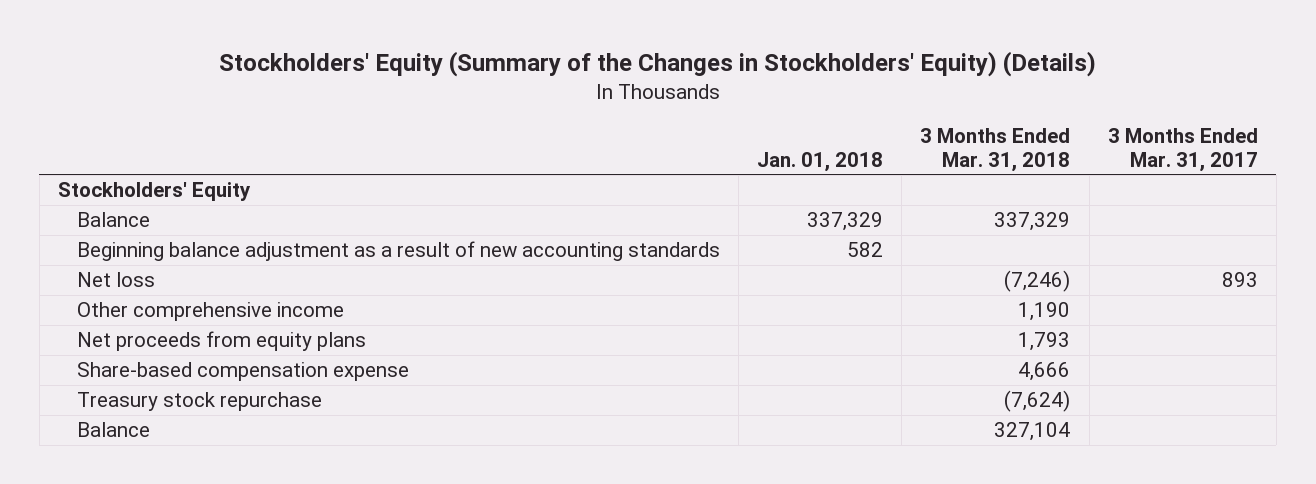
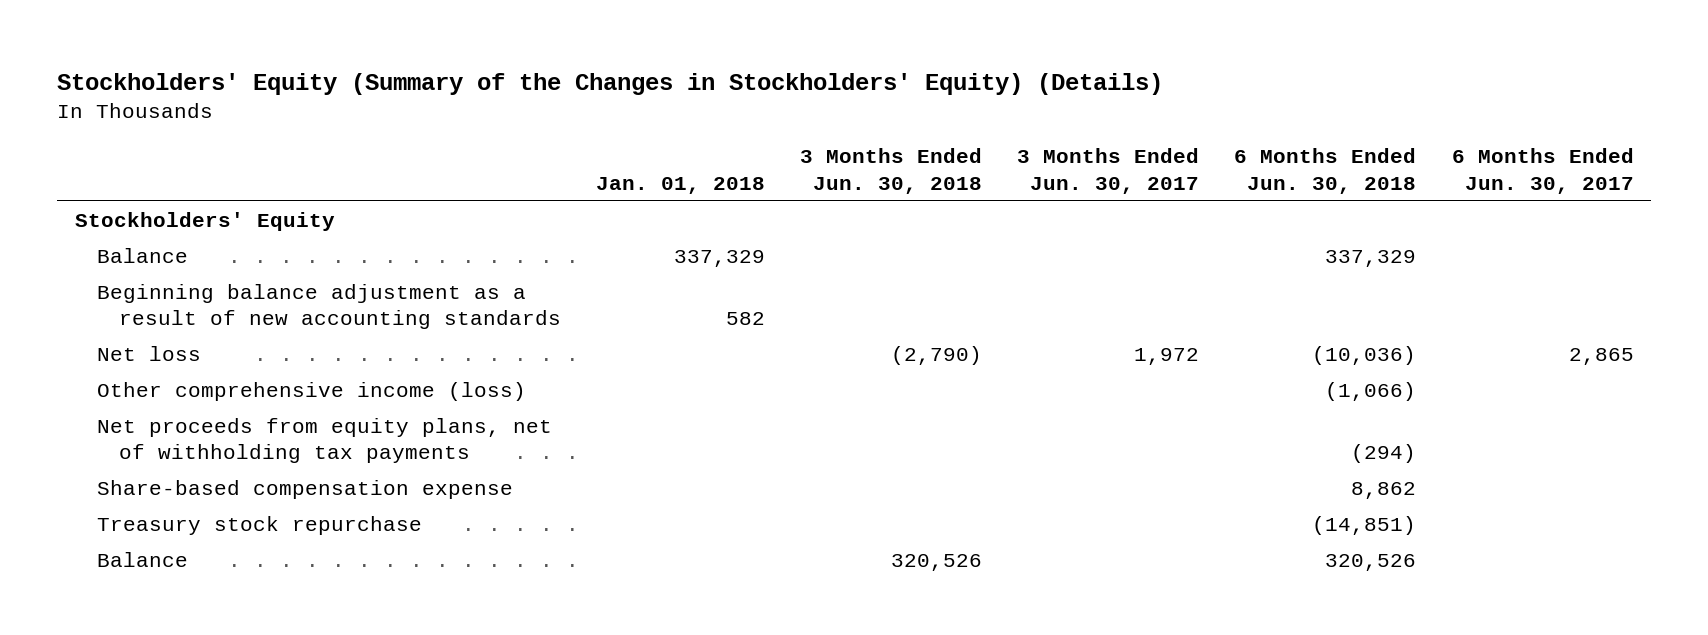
- | Jan. 01, 2018 | 3 Months Ended Mar. 31, 2018 | 3 Months Ended Mar. 31, 2017
+ | Jan. 01, 2018 | 3 Months Ended Jun. 30, 2018 | 3 Months Ended Jun. 30, 2017 | 6 Months Ended Jun. 30, 2018 | 6 Months Ended Jun. 30, 2017
- Other comprehensive income | | 1,190 |
- Net proceeds from equity plans | | 1,793 |
+ Other comprehensive income (loss) | | | | (1,066) |
+ Net proceeds from equity plans, net of withholding tax payments | | | | (294) |

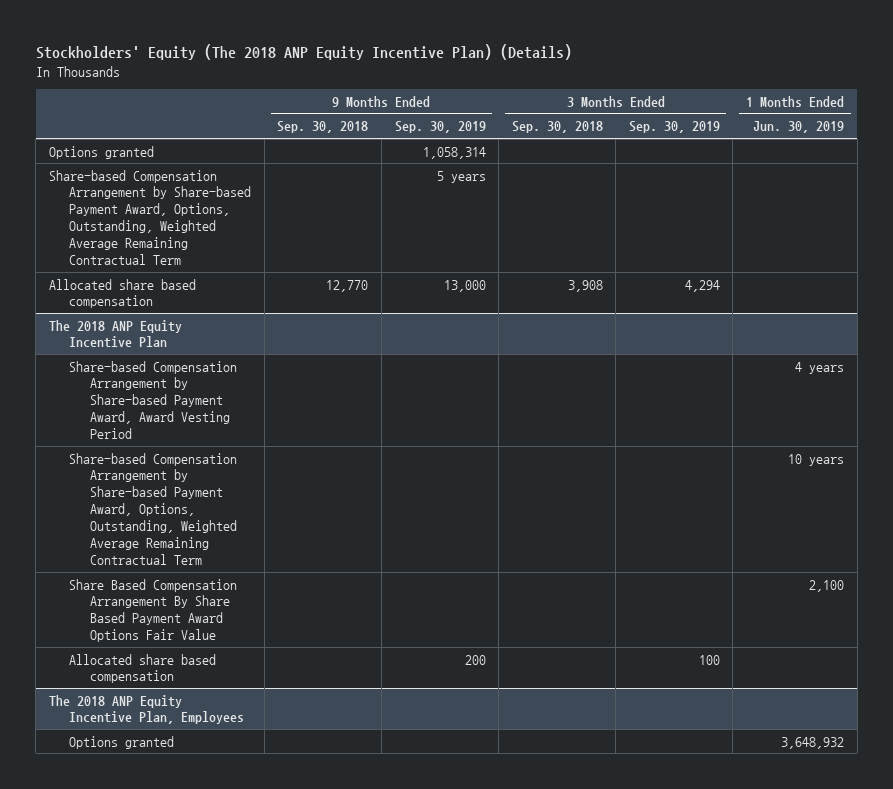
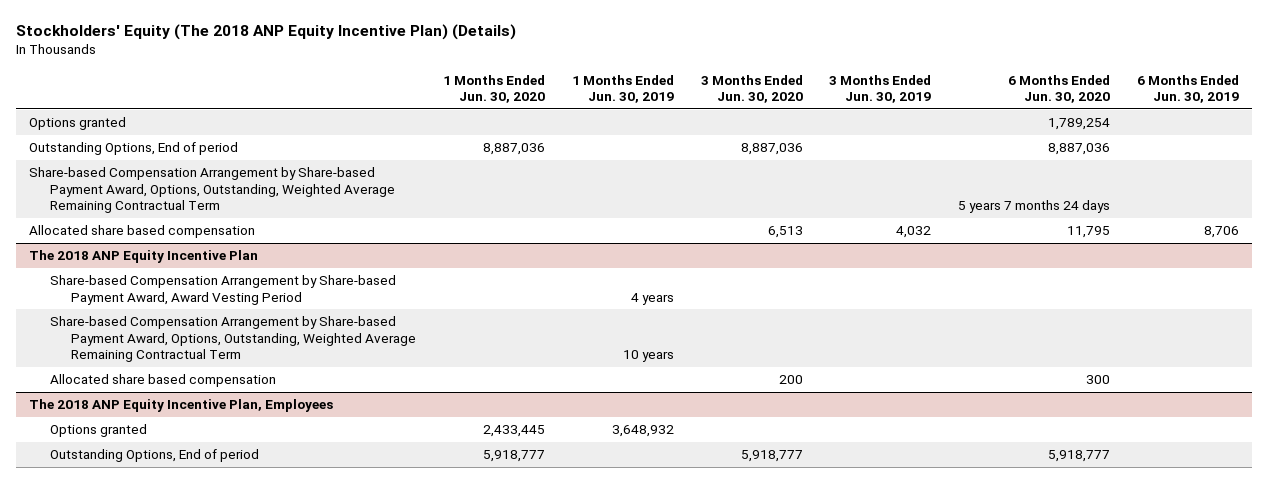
- | 9 Months Ended Sep. 30, 2018 | 9 Months Ended Sep. 30, 2019 | 3 Months Ended Sep. 30, 2018 | 3 Months Ended Sep. 30, 2019 | 1 Months Ended Jun. 30, 2019
+ | 1 Months Ended Jun. 30, 2020 | 1 Months Ended Jun. 30, 2019 | 3 Months Ended Jun. 30, 2020 | 3 Months Ended Jun. 30, 2019 | 6 Months Ended Jun. 30, 2020 | 6 Months Ended Jun. 30, 2019
+ Outstanding Options, End of period | 8,887,036 | | 8,887,036 | | 8,887,036 |
@ The 2018 ANP Equity Incentive Plan
- Share Based Compensation Arrangement By Share Based Payment Award Options Fair Value | | | | | 2,100
@ The 2018 ANP Equity Incentive Plan, Employees
+ Outstanding Options, End of period | 5,918,777 | | 5,918,777 | | 5,918,777 |

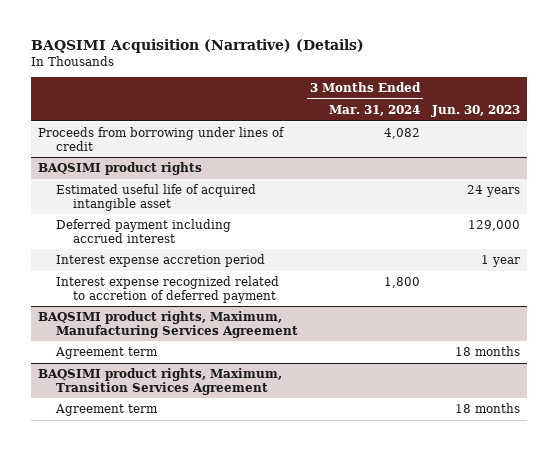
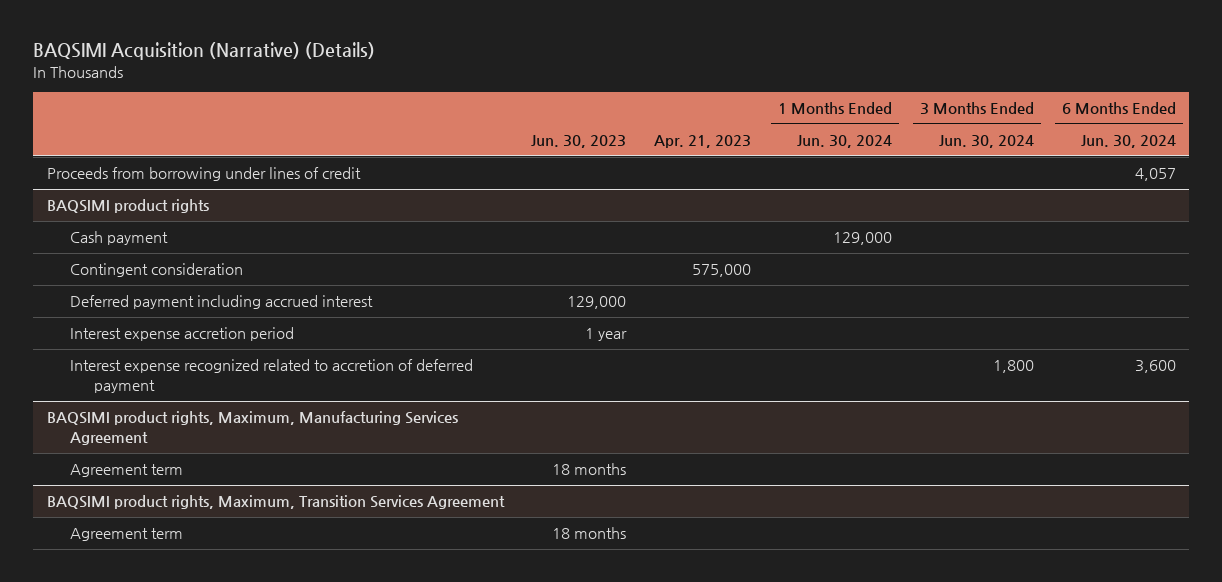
- | 3 Months Ended Mar. 31, 2024 | Jun. 30, 2023
+ | Jun. 30, 2023 | Apr. 21, 2023 | 1 Months Ended Jun. 30, 2024 | 3 Months Ended Jun. 30, 2024 | 6 Months Ended Jun. 30, 2024
@ BAQSIMI product rights
- Estimated useful life of acquired intangible asset | | 24 years
+ Cash payment | | | 129,000 | |
+ Contingent consideration | | 575,000 | | |

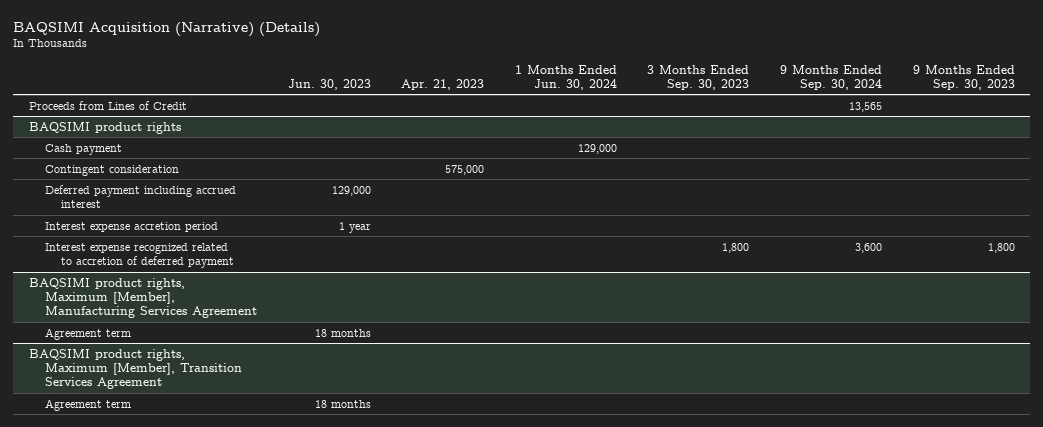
- | Jun. 30, 2023 | Apr. 21, 2023 | 1 Months Ended Jun. 30, 2024 | 3 Months Ended Jun. 30, 2024 | 6 Months Ended Jun. 30, 2024
+ | Jun. 30, 2023 | Apr. 21, 2023 | 1 Months Ended Jun. 30, 2024 | 3 Months Ended Sep. 30, 2023 | 9 Months Ended Sep. 30, 2024 | 9 Months Ended Sep. 30, 2023
- Proceeds from borrowing under lines of credit | | | | | 4,057
+ Proceeds from Lines of Credit | | | | | 13,565 |
- BAQSIMI product rights, Maximum, Manufacturing Services Agreement
+ BAQSIMI product rights, Maximum [Member], Manufacturing Services Agreement
- BAQSIMI product rights, Maximum, Transition Services Agreement
+ BAQSIMI product rights, Maximum [Member], Transition Services Agreement

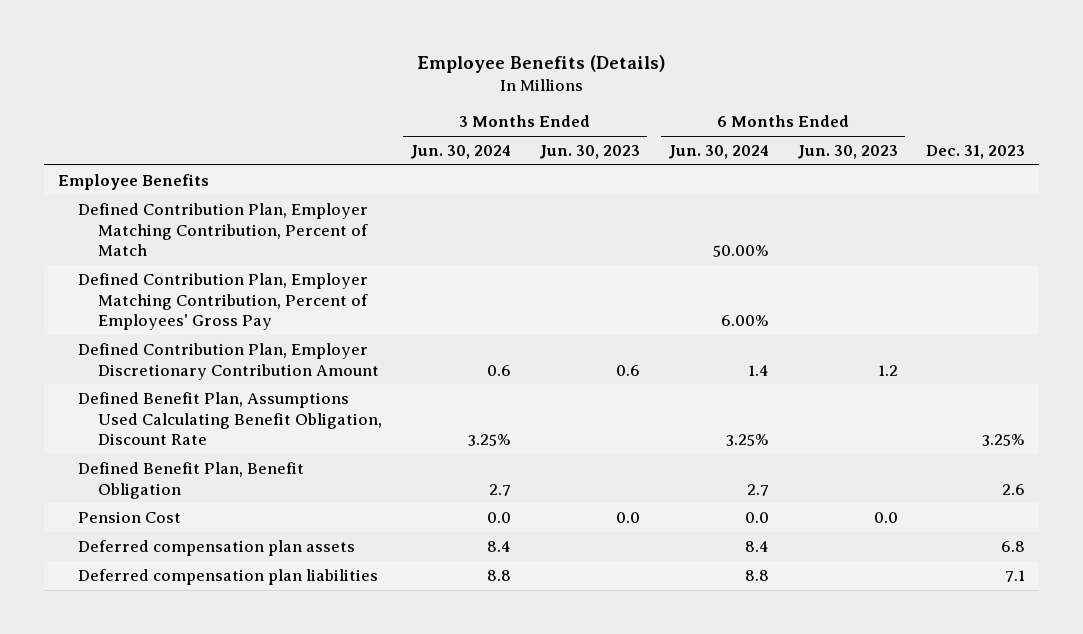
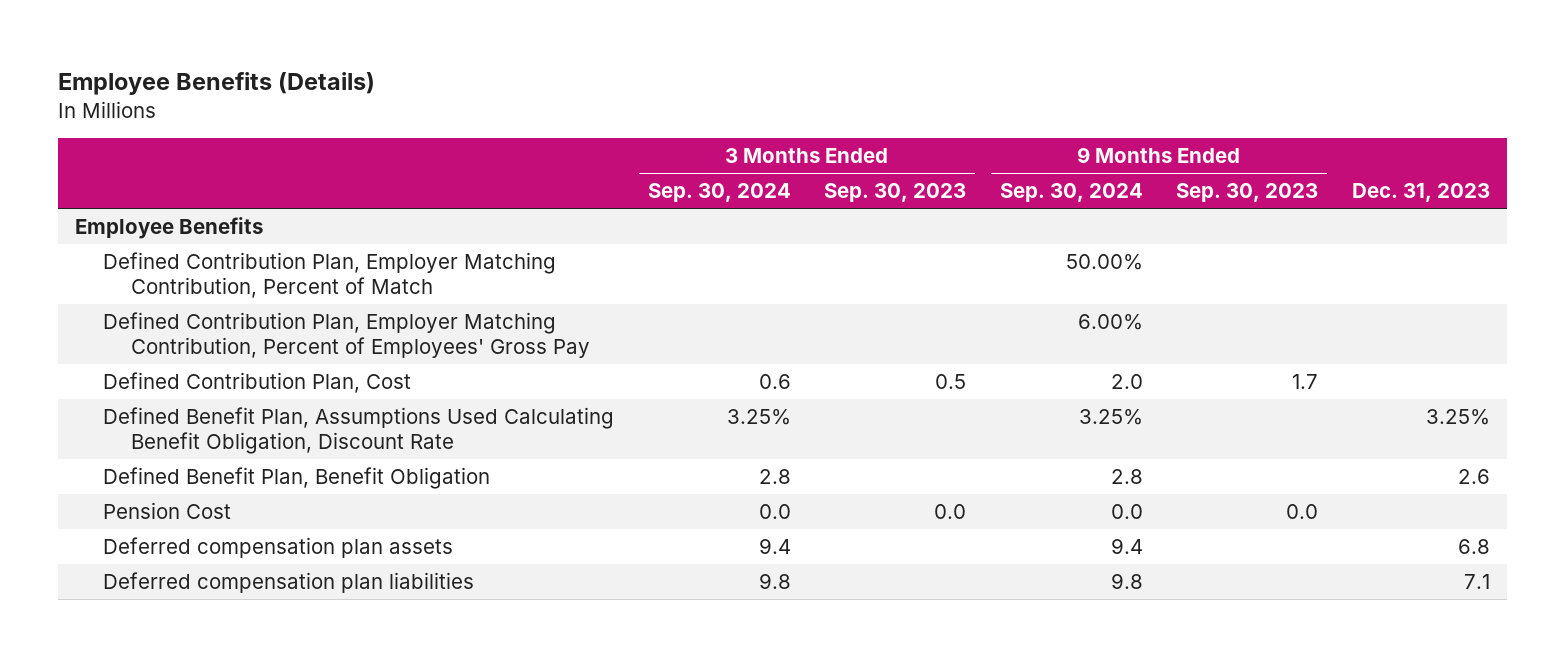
- | 3 Months Ended Jun. 30, 2024 | 3 Months Ended Jun. 30, 2023 | 6 Months Ended Jun. 30, 2024 | 6 Months Ended Jun. 30, 2023 | Dec. 31, 2023
+ | 3 Months Ended Sep. 30, 2024 | 3 Months Ended Sep. 30, 2023 | 9 Months Ended Sep. 30, 2024 | 9 Months Ended Sep. 30, 2023 | Dec. 31, 2023
- Defined Contribution Plan, Employer Discretionary Contribution Amount | 0.6 | 0.6 | 1.4 | 1.2 |
+ Defined Contribution Plan, Cost | 0.6 | 0.5 | 2.0 | 1.7 |

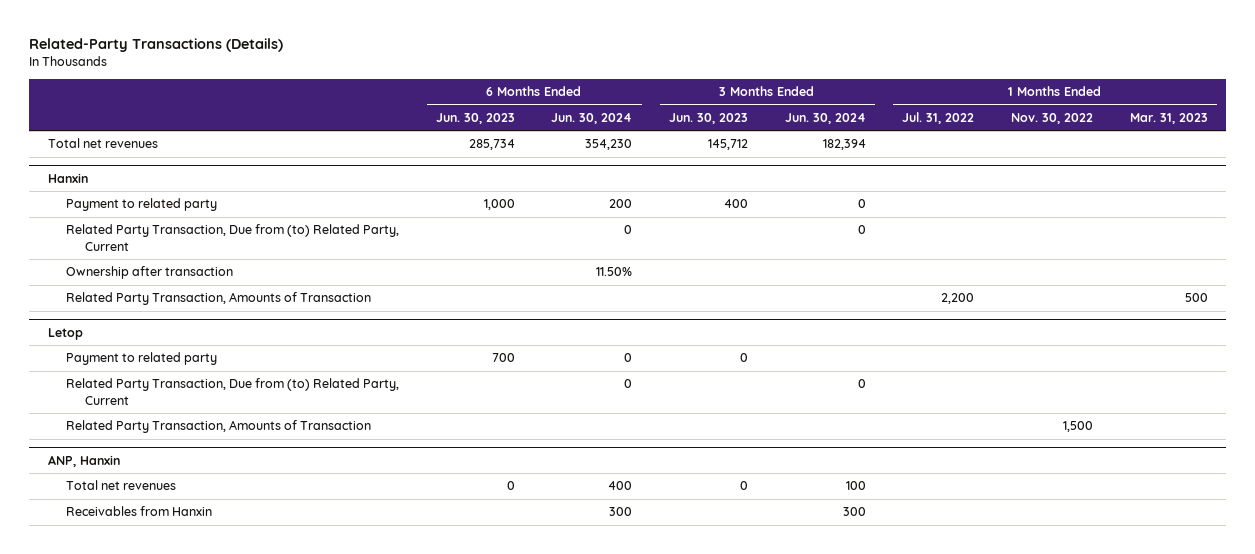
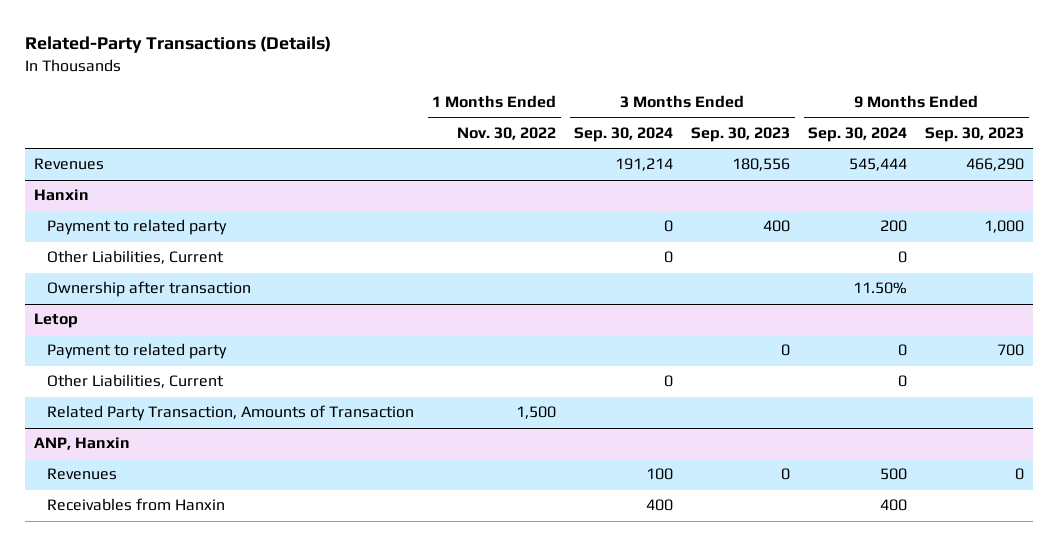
- | 6 Months Ended Jun. 30, 2023 | 6 Months Ended Jun. 30, 2024 | 3 Months Ended Jun. 30, 2023 | 3 Months Ended Jun. 30, 2024 | 1 Months Ended Jul. 31, 2022 | 1 Months Ended Nov. 30, 2022 | 1 Months Ended Mar. 31, 2023
+ | 1 Months Ended Nov. 30, 2022 | 3 Months Ended Sep. 30, 2024 | 3 Months Ended Sep. 30, 2023 | 9 Months Ended Sep. 30, 2024 | 9 Months Ended Sep. 30, 2023
- Total net revenues | 285,734 | 354,230 | 145,712 | 182,394 | | |
+ Revenues | | 191,214 | 180,556 | 545,444 | 466,290
@ Hanxin
- Related Party Transaction, Due from (to) Related Party, Current | | 0 | | 0 | | |
+ Other Liabilities, Current | | 0 | | 0 |
- Related Party Transaction, Amounts of Transaction | | | | | 2,200 | | 500
@ Letop
- Related Party Transaction, Due from (to) Related Party, Current | | 0 | | 0 | | |
+ Other Liabilities, Current | | 0 | | 0 |
@ ANP, Hanxin
- Total net revenues | 0 | 400 | 0 | 100 | | |
+ Revenues | | 100 | 0 | 500 | 0

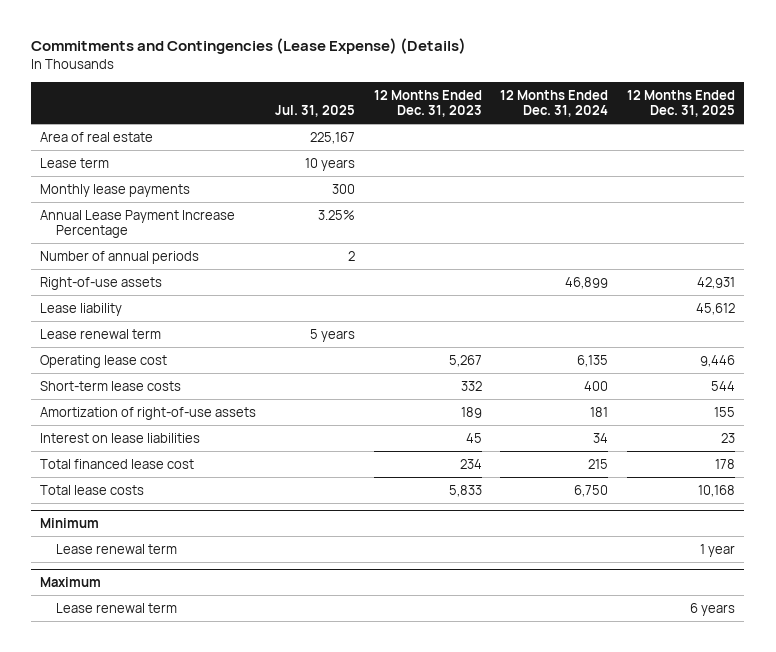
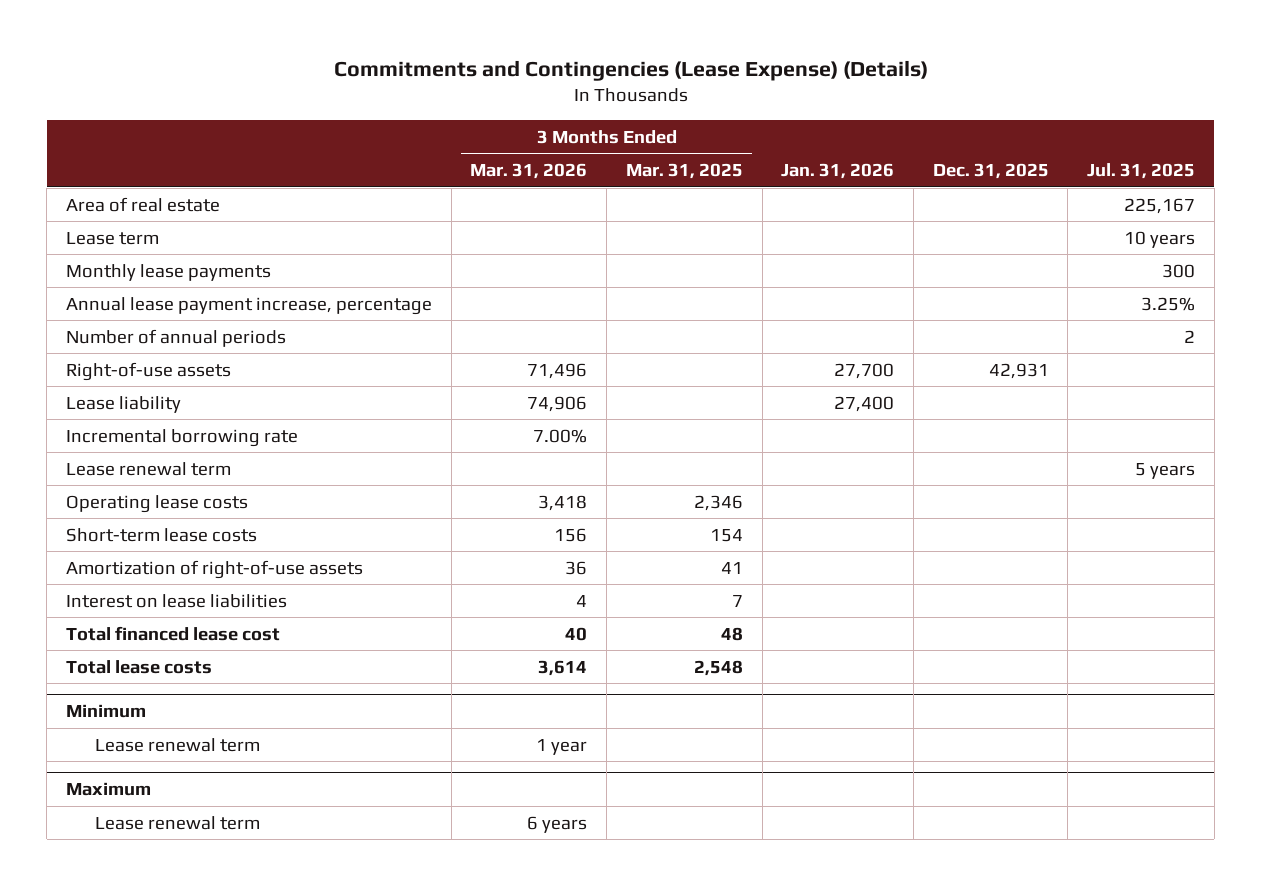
- | Jul. 31, 2025 | 12 Months Ended Dec. 31, 2023 | 12 Months Ended Dec. 31, 2024 | 12 Months Ended Dec. 31, 2025
+ | 3 Months Ended Mar. 31, 2026 | 3 Months Ended Mar. 31, 2025 | Jan. 31, 2026 | Dec. 31, 2025 | Jul. 31, 2025
- Annual Lease Payment Increase Percentage | 3.25% | | |
+ Annual lease payment increase, percentage | | | | | 3.25%
+ Incremental borrowing rate | 7.00% | | | |
- Operating lease cost | | 5,267 | 6,135 | 9,446
+ Operating lease costs | 3,418 | 2,346 | | |

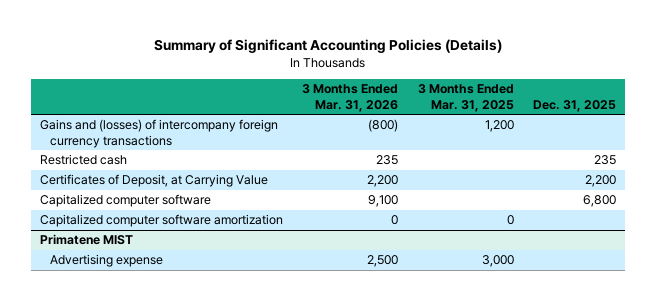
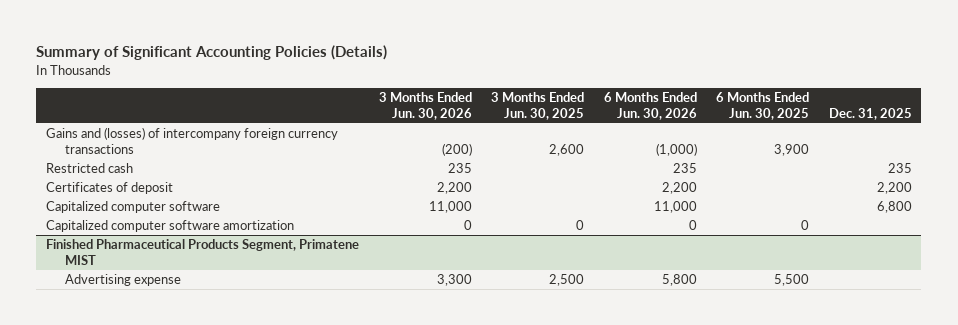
- | 3 Months Ended Mar. 31, 2026 | 3 Months Ended Mar. 31, 2025 | Dec. 31, 2025
+ | 3 Months Ended Jun. 30, 2026 | 3 Months Ended Jun. 30, 2025 | 6 Months Ended Jun. 30, 2026 | 6 Months Ended Jun. 30, 2025 | Dec. 31, 2025
- Certificates of Deposit, at Carrying Value | 2,200 | | 2,200
+ Certificates of deposit | 2,200 | | 2,200 | | 2,200
- Primatene MIST
+ Finished Pharmaceutical Products Segment, Primatene MIST

